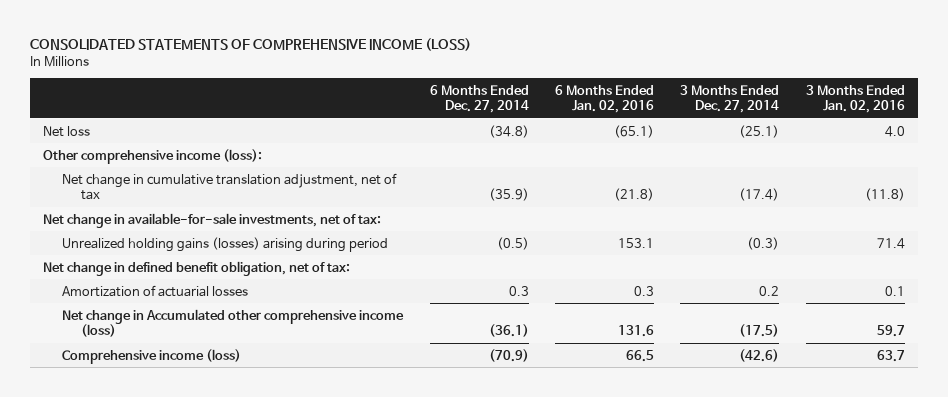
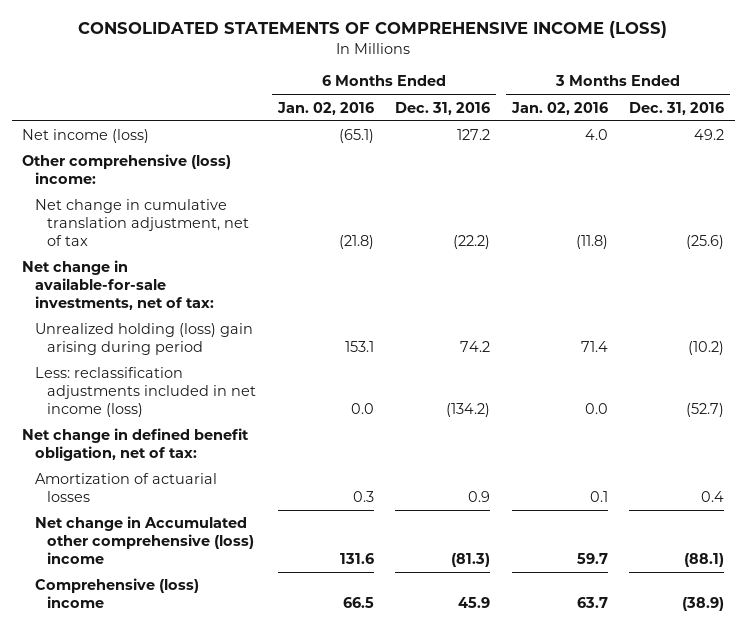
- | 6 Months Ended Dec. 27, 2014 | 6 Months Ended Jan. 02, 2016 | 3 Months Ended Dec. 27, 2014 | 3 Months Ended Jan. 02, 2016
+ | 6 Months Ended Jan. 02, 2016 | 6 Months Ended Dec. 31, 2016 | 3 Months Ended Jan. 02, 2016 | 3 Months Ended Dec. 31, 2016
- Net loss | (34.8) | (65.1) | (25.1) | 4.0
- Other comprehensive income (loss):
+ Net income (loss) | (65.1) | 127.2 | 4.0 | 49.2
+ Other comprehensive (loss) income:
- Unrealized holding gains (losses) arising during period | (0.5) | 153.1 | (0.3) | 71.4
+ Unrealized holding (loss) gain arising during period | 153.1 | 74.2 | 71.4 | (10.2)
+ Less: reclassification adjustments included in net income (loss) | 0.0 | (134.2) | 0.0 | (52.7)
- Net change in Accumulated other comprehensive income (loss) | (36.1) | 131.6 | (17.5) | 59.7
- Comprehensive income (loss) | (70.9) | 66.5 | (42.6) | 63.7
+ Net change in Accumulated other comprehensive (loss) income | 131.6 | (81.3) | 59.7 | (88.1)
+ Comprehensive (loss) income | 66.5 | 45.9 | 63.7 | (38.9)

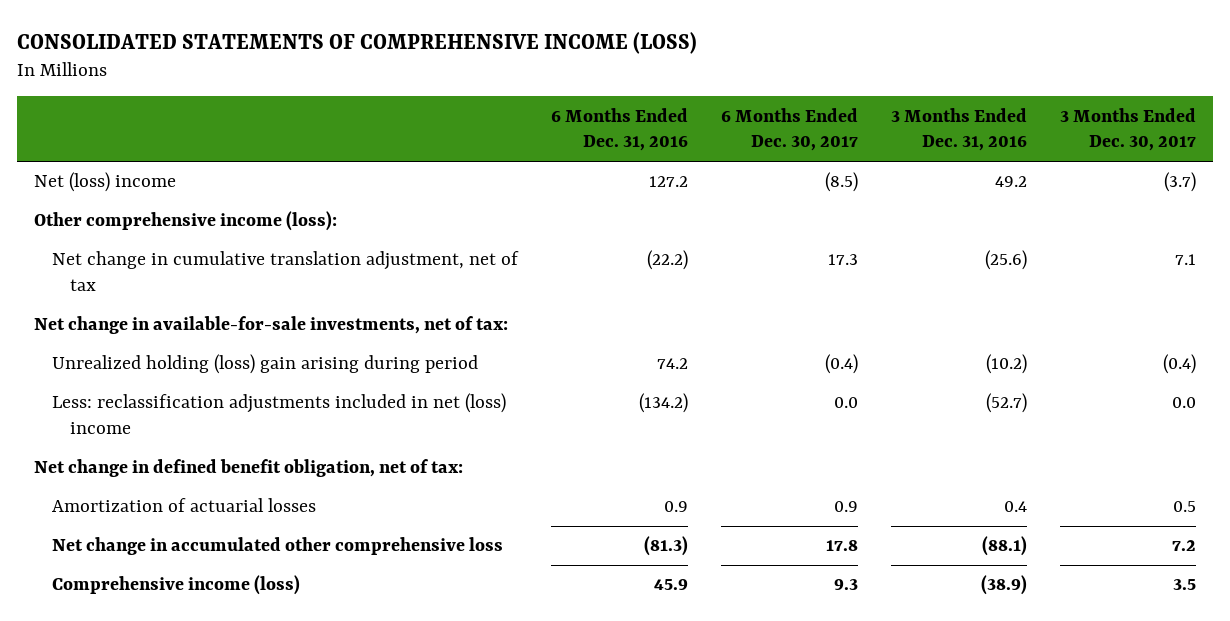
- | 6 Months Ended Jan. 02, 2016 | 6 Months Ended Dec. 31, 2016 | 3 Months Ended Jan. 02, 2016 | 3 Months Ended Dec. 31, 2016
+ | 6 Months Ended Dec. 31, 2016 | 6 Months Ended Dec. 30, 2017 | 3 Months Ended Dec. 31, 2016 | 3 Months Ended Dec. 30, 2017
- Net income (loss) | (65.1) | 127.2 | 4.0 | 49.2
- Other comprehensive (loss) income:
+ Net (loss) income | 127.2 | (8.5) | 49.2 | (3.7)
+ Other comprehensive income (loss):
- Less: reclassification adjustments included in net income (loss) | 0.0 | (134.2) | 0.0 | (52.7)
+ Less: reclassification adjustments included in net (loss) income | (134.2) | 0.0 | (52.7) | 0.0
- Net change in Accumulated other comprehensive (loss) income | 131.6 | (81.3) | 59.7 | (88.1)
- Comprehensive (loss) income | 66.5 | 45.9 | 63.7 | (38.9)
+ Net change in accumulated other comprehensive loss | (81.3) | 17.8 | (88.1) | 7.2
+ Comprehensive income (loss) | 45.9 | 9.3 | (38.9) | 3.5

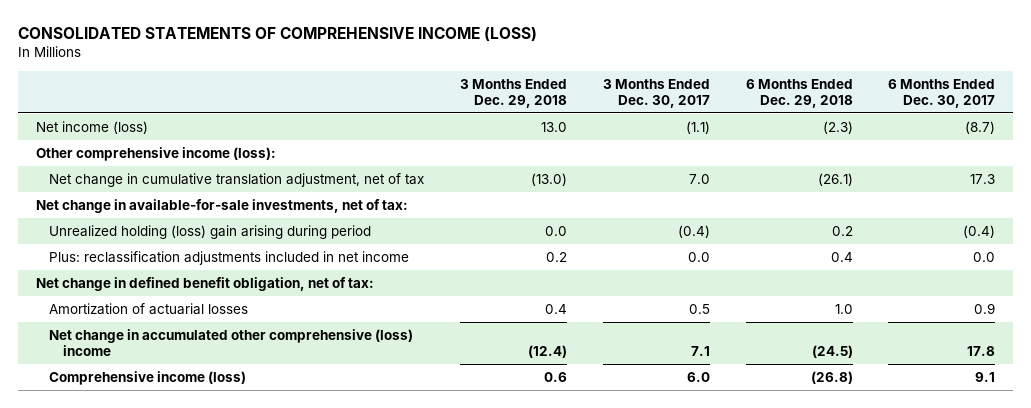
- | 6 Months Ended Dec. 31, 2016 | 6 Months Ended Dec. 30, 2017 | 3 Months Ended Dec. 31, 2016 | 3 Months Ended Dec. 30, 2017
+ | 3 Months Ended Dec. 29, 2018 | 3 Months Ended Dec. 30, 2017 | 6 Months Ended Dec. 29, 2018 | 6 Months Ended Dec. 30, 2017
- Net (loss) income | 127.2 | (8.5) | 49.2 | (3.7)
+ Net income (loss) | 13.0 | (1.1) | (2.3) | (8.7)
- Net change in cumulative translation adjustment, net of tax | (22.2) | 17.3 | (25.6) | 7.1
+ Net change in cumulative translation adjustment, net of tax | (13.0) | 7.0 | (26.1) | 17.3
- Less: reclassification adjustments included in net (loss) income | (134.2) | 0.0 | (52.7) | 0.0
+ Plus: reclassification adjustments included in net income | 0.2 | 0.0 | 0.4 | 0.0
- Net change in accumulated other comprehensive loss | (81.3) | 17.8 | (88.1) | 7.2
- Comprehensive income (loss) | 45.9 | 9.3 | (38.9) | 3.5
+ Net change in accumulated other comprehensive (loss) income | (12.4) | 7.1 | (24.5) | 17.8
+ Comprehensive income (loss) | 0.6 | 6.0 | (26.8) | 9.1

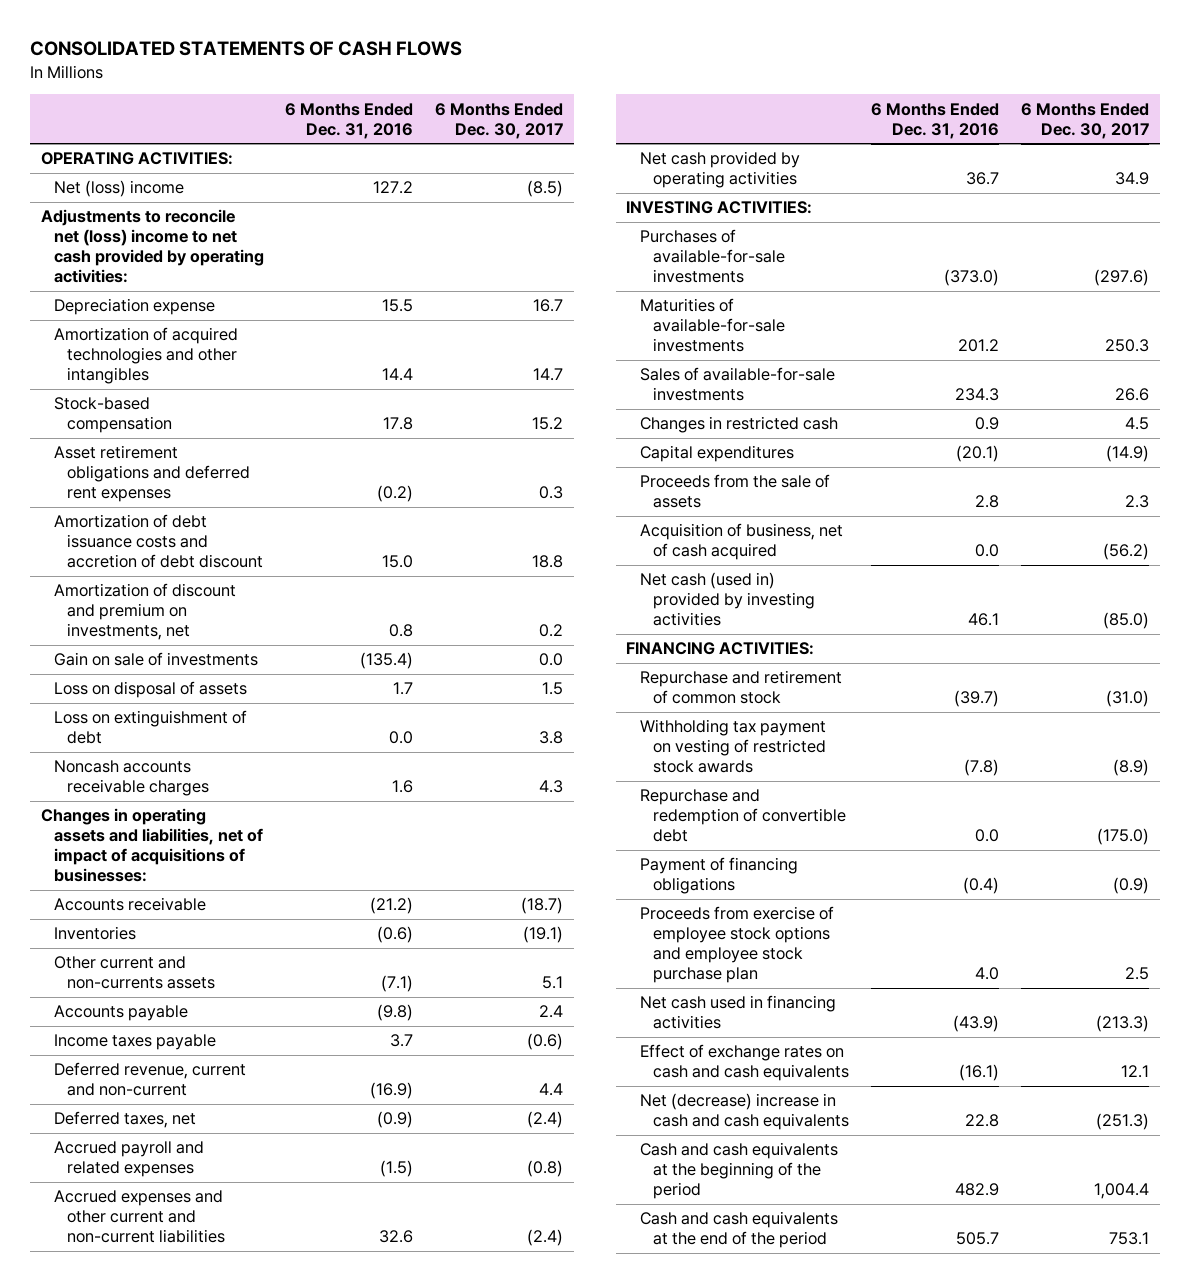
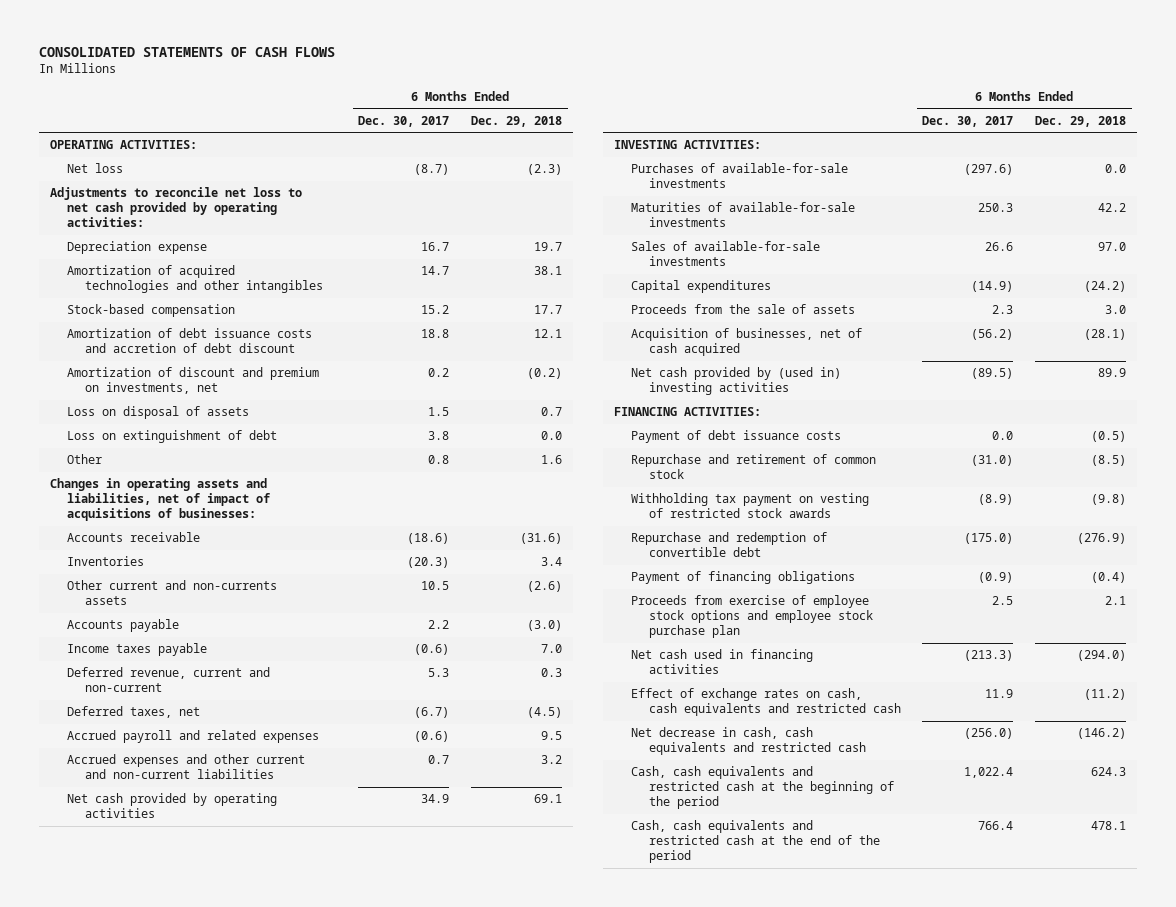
- | 6 Months Ended Dec. 31, 2016 | 6 Months Ended Dec. 30, 2017
+ | 6 Months Ended Dec. 30, 2017 | 6 Months Ended Dec. 29, 2018
- Net (loss) income | 127.2 | (8.5)
- Adjustments to reconcile net (loss) income to net cash provided by operating activities:
+ Net loss | (8.7) | (2.3)
+ Adjustments to reconcile net loss to net cash provided by operating activities:
- Asset retirement obligations and deferred rent expenses | (0.2) | 0.3
- Gain on sale of investments | (135.4) | 0.0
- Noncash accounts receivable charges | 1.6 | 4.3
+ Other | 0.8 | 1.6
- Accounts receivable | (21.2) | (18.7)
- Inventories | (0.6) | (19.1)
- Other current and non-currents assets | (7.1) | 5.1
- Accounts payable | (9.8) | 2.4
+ Accounts receivable | (18.6) | (31.6)
+ Inventories | (20.3) | 3.4
+ Other current and non-currents assets | 10.5 | (2.6)
+ Accounts payable | 2.2 | (3.0)
- Deferred revenue, current and non-current | (16.9) | 4.4
- Deferred taxes, net | (0.9) | (2.4)
- Accrued payroll and related expenses | (1.5) | (0.8)
- Accrued expenses and other current and non-current liabilities | 32.6 | (2.4)
+ Deferred revenue, current and non-current | 5.3 | 0.3
+ Deferred taxes, net | (6.7) | (4.5)
+ Accrued payroll and related expenses | (0.6) | 9.5
+ Accrued expenses and other current and non-current liabilities | 0.7 | 3.2
- Changes in restricted cash | 0.9 | 4.5
- Acquisition of business, net of cash acquired | 0.0 | (56.2)
- Net cash (used in) provided by investing activities | 46.1 | (85.0)
+ Acquisition of businesses, net of cash acquired | (56.2) | (28.1)
+ Net cash provided by (used in) investing activities | (89.5) | 89.9
+ Payment of debt issuance costs | 0.0 | (0.5)
- Effect of exchange rates on cash and cash equivalents | (16.1) | 12.1
- Net (decrease) increase in cash and cash equivalents | 22.8 | (251.3)
- Cash and cash equivalents at the beginning of the period | 482.9 | 1,004.4
- Cash and cash equivalents at the end of the period | 505.7 | 753.1
+ Effect of exchange rates on cash, cash equivalents and restricted cash | 11.9 | (11.2)
+ Net decrease in cash, cash equivalents and restricted cash | (256.0) | (146.2)
+ Cash, cash equivalents and restricted cash at the beginning of the period | 1,022.4 | 624.3
+ Cash, cash equivalents and restricted cash at the end of the period | 766.4 | 478.1

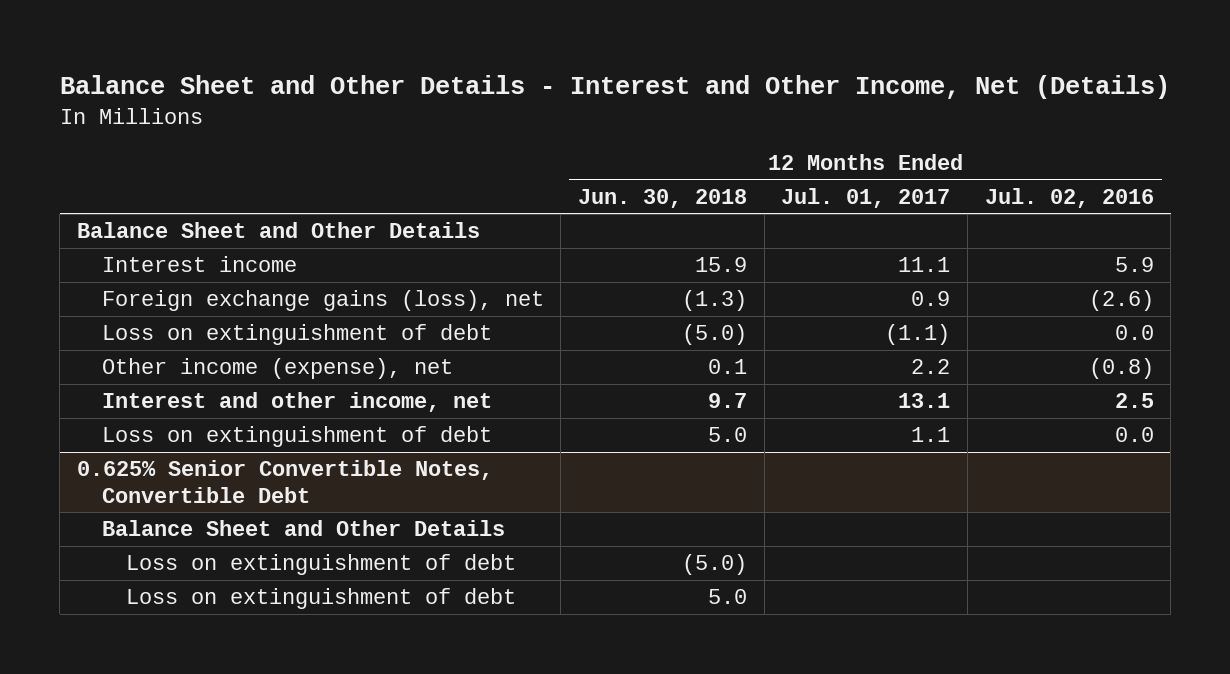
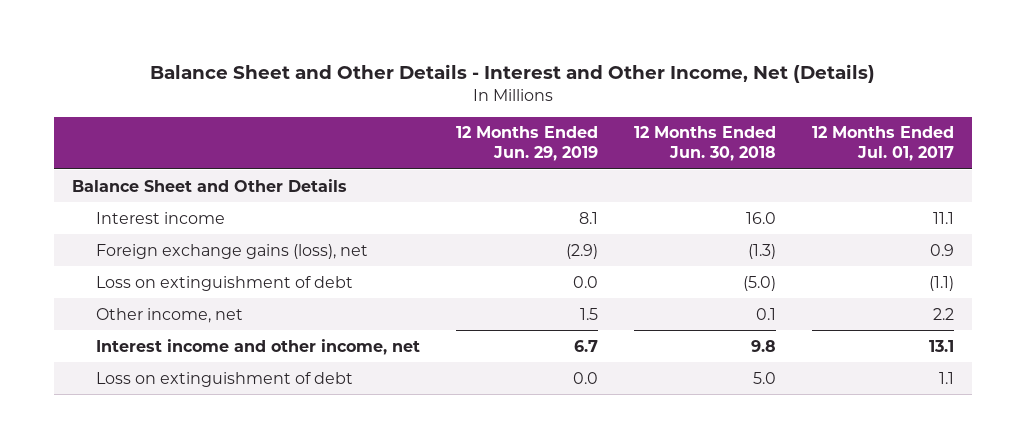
- | 12 Months Ended Jun. 30, 2018 | 12 Months Ended Jul. 01, 2017 | 12 Months Ended Jul. 02, 2016
+ | 12 Months Ended Jun. 29, 2019 | 12 Months Ended Jun. 30, 2018 | 12 Months Ended Jul. 01, 2017
- Interest income | 15.9 | 11.1 | 5.9
+ Interest income | 8.1 | 16.0 | 11.1
- Other income (expense), net | 0.1 | 2.2 | (0.8)
- Interest and other income, net | 9.7 | 13.1 | 2.5
+ Other income, net | 1.5 | 0.1 | 2.2
+ Interest income and other income, net | 6.7 | 9.8 | 13.1
- 0.625% Senior Convertible Notes, Convertible Debt
- Balance Sheet and Other Details
- Loss on extinguishment of debt | (5.0) | |
- Loss on extinguishment of debt | 5.0 | |

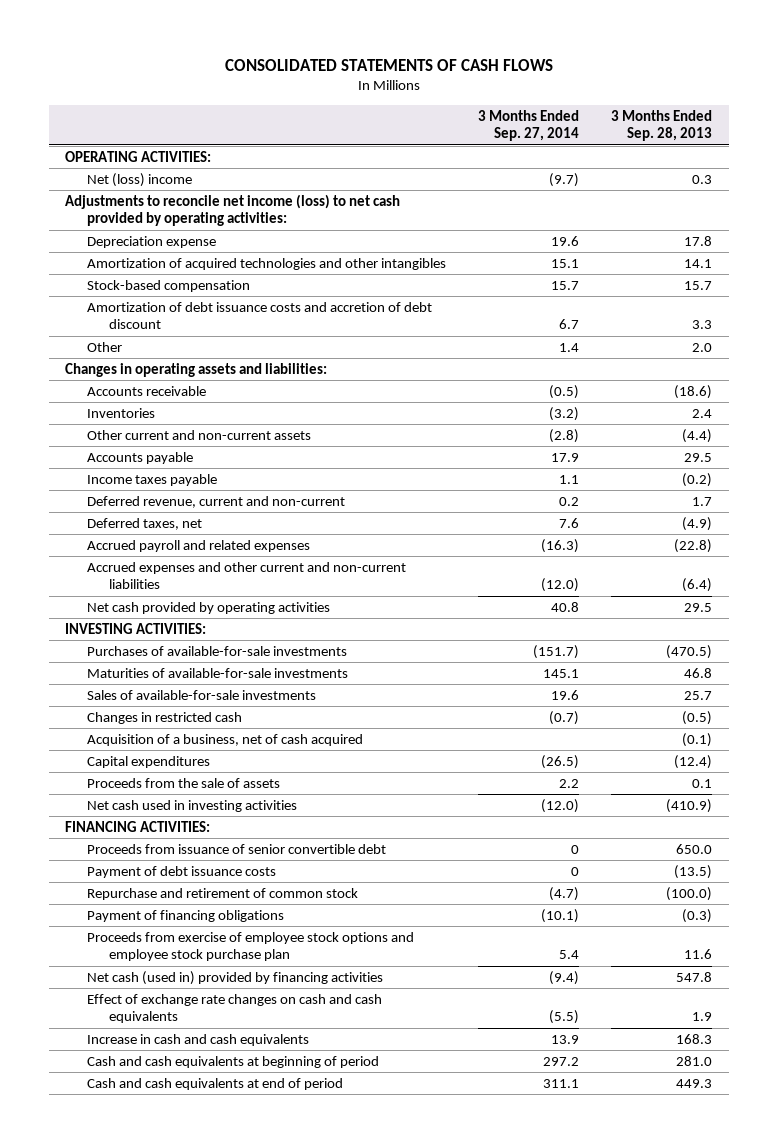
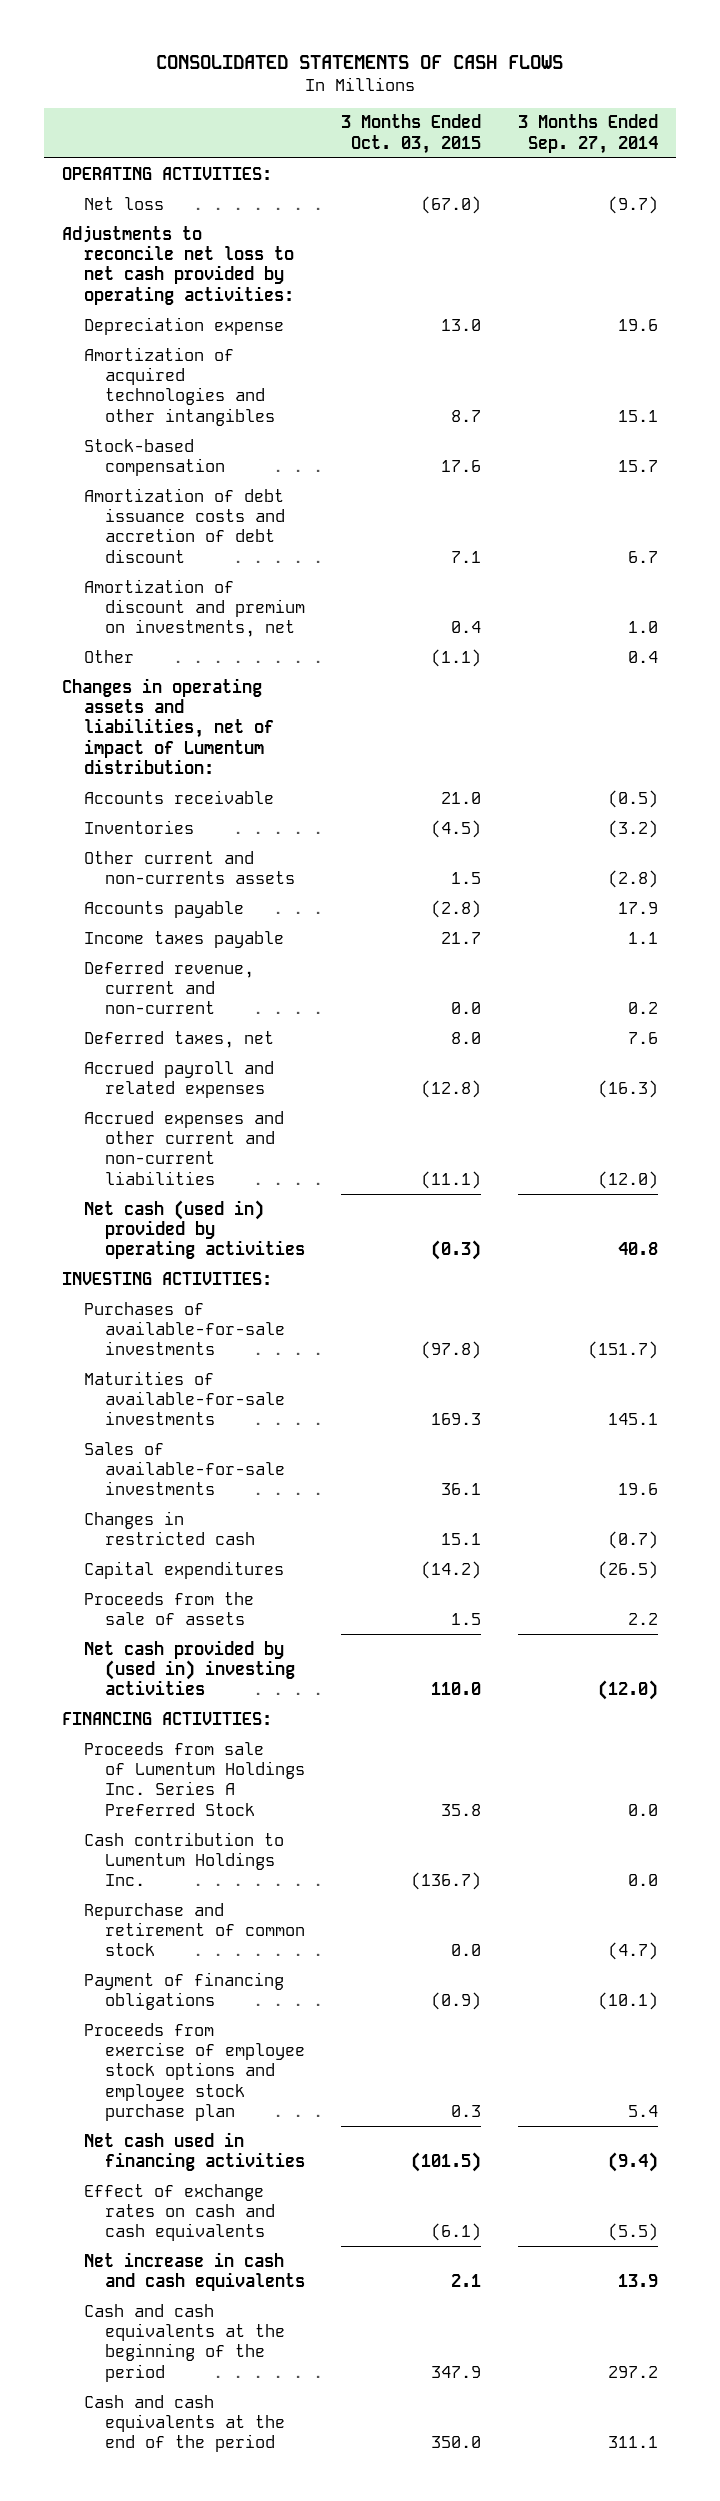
- | 3 Months Ended Sep. 27, 2014 | 3 Months Ended Sep. 28, 2013
+ | 3 Months Ended Oct. 03, 2015 | 3 Months Ended Sep. 27, 2014
- Net (loss) income | (9.7) | 0.3
- Adjustments to reconcile net income (loss) to net cash provided by operating activities:
+ Net loss | (67.0) | (9.7)
+ Adjustments to reconcile net loss to net cash provided by operating activities:
- Other | 1.4 | 2.0
- Changes in operating assets and liabilities:
+ Amortization of discount and premium on investments, net | 0.4 | 1.0
+ Other | (1.1) | 0.4
+ Changes in operating assets and liabilities, net of impact of Lumentum distribution:
- Other current and non-current assets | (2.8) | (4.4)
+ Other current and non-currents assets | 1.5 | (2.8)
- Net cash provided by operating activities | 40.8 | 29.5
+ Net cash (used in) provided by operating activities | (0.3) | 40.8
- Acquisition of a business, net of cash acquired | | (0.1)
- Net cash used in investing activities | (12.0) | (410.9)
+ Net cash provided by (used in) investing activities | 110.0 | (12.0)
- Proceeds from issuance of senior convertible debt | 0 | 650.0
- Payment of debt issuance costs | 0 | (13.5)
+ Proceeds from sale of Lumentum Holdings Inc. Series A Preferred Stock | 35.8 | 0.0
+ Cash contribution to Lumentum Holdings Inc. | (136.7) | 0.0
- Net cash (used in) provided by financing activities | (9.4) | 547.8
- Effect of exchange rate changes on cash and cash equivalents | (5.5) | 1.9
- Increase in cash and cash equivalents | 13.9 | 168.3
- Cash and cash equivalents at beginning of period | 297.2 | 281.0
- Cash and cash equivalents at end of period | 311.1 | 449.3
+ Net cash used in financing activities | (101.5) | (9.4)
+ Effect of exchange rates on cash and cash equivalents | (6.1) | (5.5)
+ Net increase in cash and cash equivalents | 2.1 | 13.9
+ Cash and cash equivalents at the beginning of the period | 347.9 | 297.2
+ Cash and cash equivalents at the end of the period | 350.0 | 311.1

